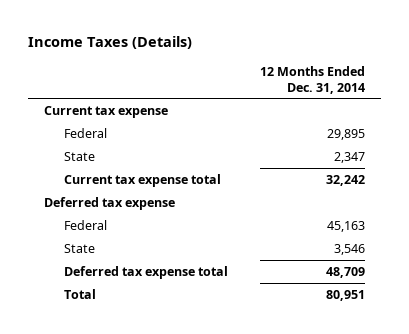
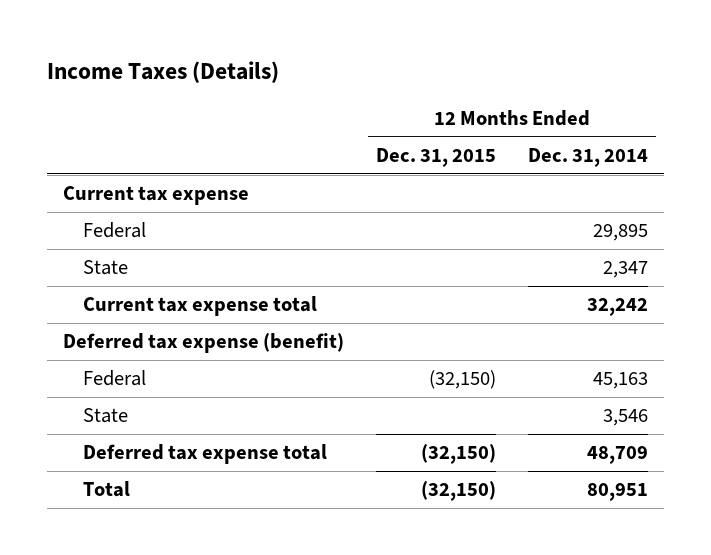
- | 12 Months Ended Dec. 31, 2014
+ | 12 Months Ended Dec. 31, 2015 | 12 Months Ended Dec. 31, 2014
- Deferred tax expense
+ Deferred tax expense (benefit)

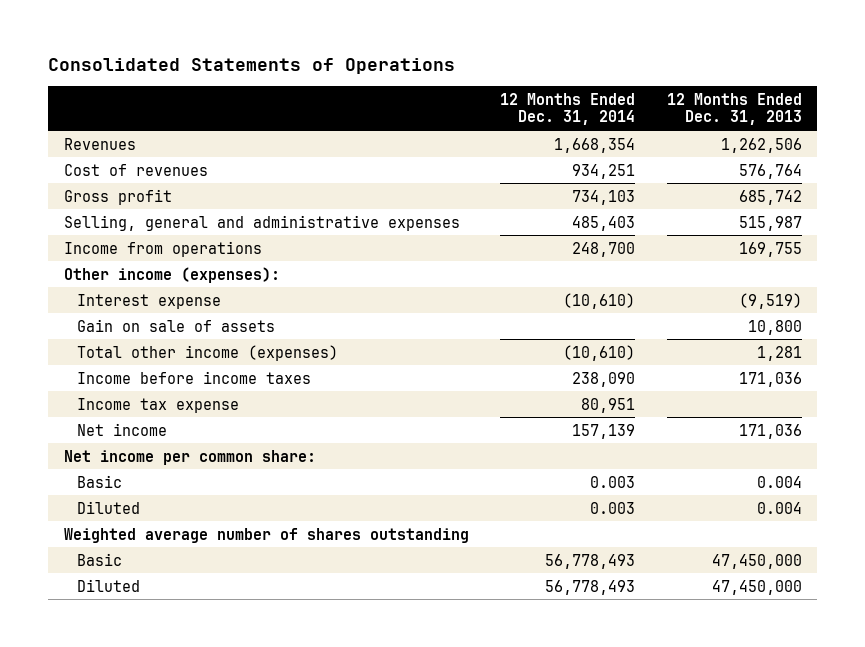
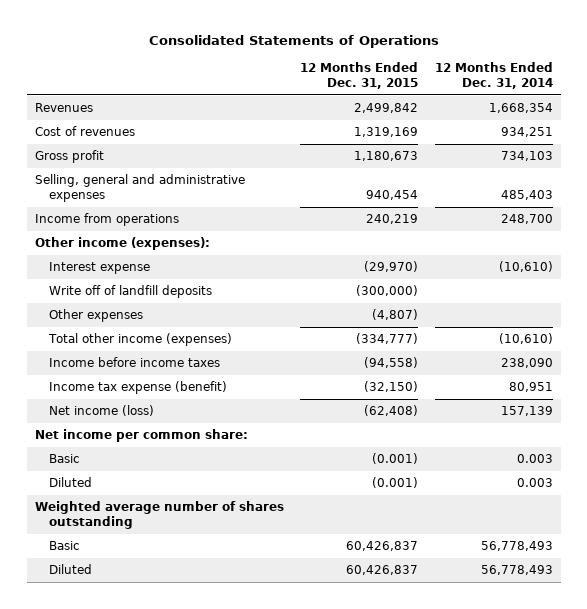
- | 12 Months Ended Dec. 31, 2014 | 12 Months Ended Dec. 31, 2013
+ | 12 Months Ended Dec. 31, 2015 | 12 Months Ended Dec. 31, 2014
- Gain on sale of assets | | 10,800
+ Write off of landfill deposits | (300,000) |
+ Other expenses | (4,807) |
- Income tax expense | 80,951 |
- Net income | 157,139 | 171,036
+ Income tax expense (benefit) | (32,150) | 80,951
+ Net income (loss) | (62,408) | 157,139

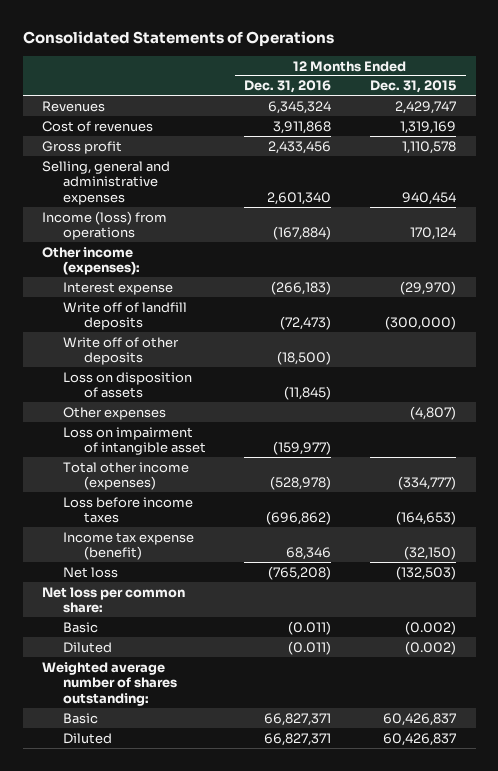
- | 12 Months Ended Dec. 31, 2015 | 12 Months Ended Dec. 31, 2014
+ | 12 Months Ended Dec. 31, 2016 | 12 Months Ended Dec. 31, 2015
- Revenues | 2,499,842 | 1,668,354
+ Revenues | 6,345,324 | 2,429,747
- Gross profit | 1,180,673 | 734,103
+ Gross profit | 2,433,456 | 1,110,578
- Income from operations | 240,219 | 248,700
+ Income (loss) from operations | (167,884) | 170,124
+ Write off of other deposits | (18,500) |
+ Loss on disposition of assets | (11,845) |
+ Loss on impairment of intangible asset | (159,977) |
- Income before income taxes | (94,558) | 238,090
+ Loss before income taxes | (696,862) | (164,653)
- Net income (loss) | (62,408) | 157,139
- Net income per common share:
- Basic | (0.001) | 0.003
- Diluted | (0.001) | 0.003
- Weighted average number of shares outstanding
+ Net loss | (765,208) | (132,503)
+ Net loss per common share:
+ Basic | (0.011) | (0.002)
+ Diluted | (0.011) | (0.002)
+ Weighted average number of shares outstanding:

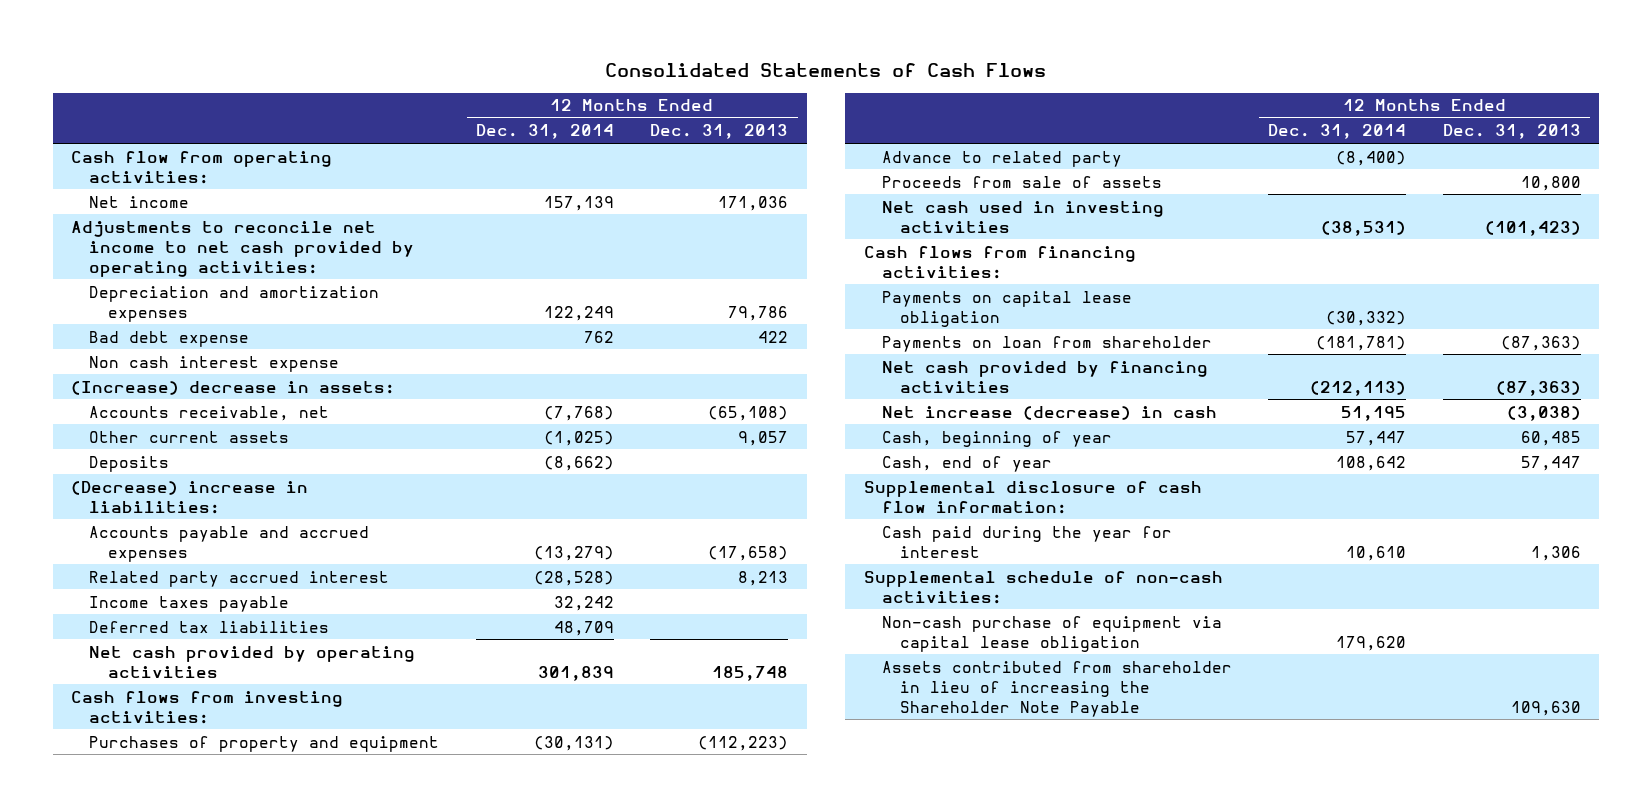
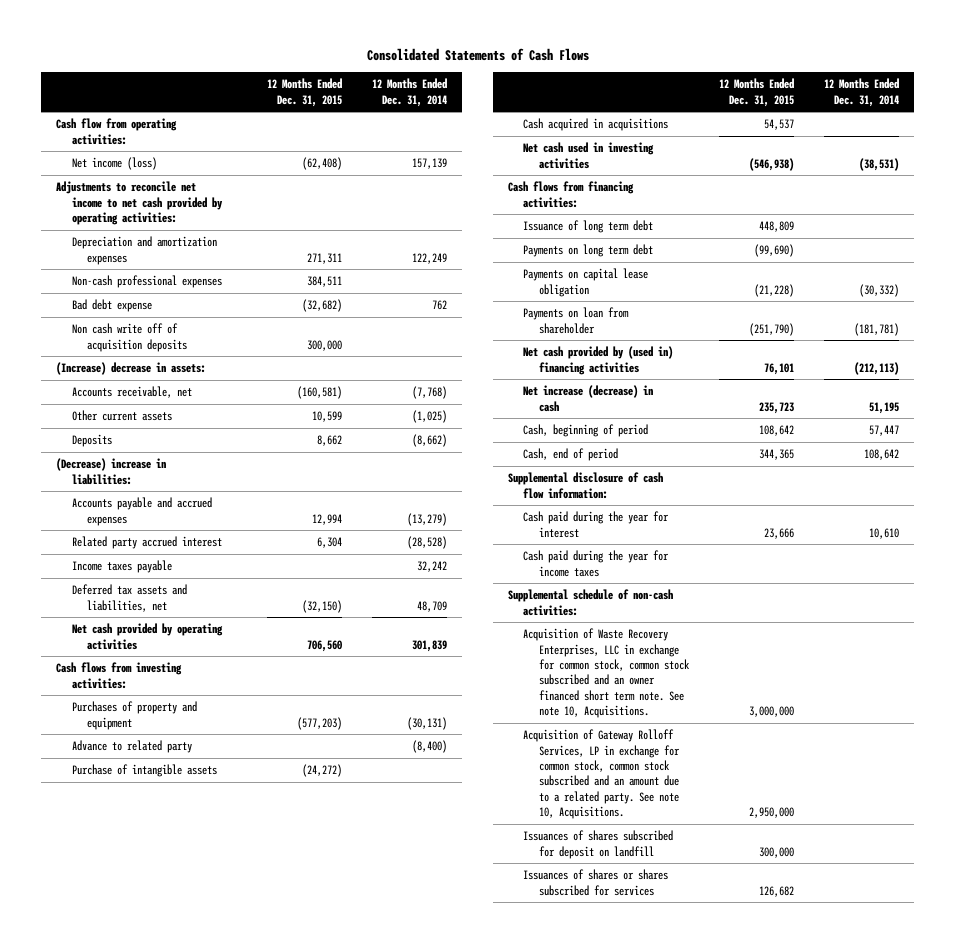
- | 12 Months Ended Dec. 31, 2014 | 12 Months Ended Dec. 31, 2013
+ | 12 Months Ended Dec. 31, 2015 | 12 Months Ended Dec. 31, 2014
- Net income | 157,139 | 171,036
+ Net income (loss) | (62,408) | 157,139
+ Non-cash professional expenses | 384,511 |
- Non cash interest expense
+ Non cash write off of acquisition deposits | 300,000 |
- Deferred tax liabilities | 48,709 |
+ Deferred tax assets and liabilities, net | (32,150) | 48,709
- Proceeds from sale of assets | | 10,800
+ Purchase of intangible assets | (24,272) |
+ Cash acquired in acquisitions | 54,537 |
+ Issuance of long term debt | 448,809 |
+ Payments on long term debt | (99,690) |
- Net cash provided by financing activities | (212,113) | (87,363)
+ Net cash provided by (used in) financing activities | 76,101 | (212,113)
- Cash, beginning of year | 57,447 | 60,485
- Cash, end of year | 108,642 | 57,447
+ Cash, beginning of period | 108,642 | 57,447
+ Cash, end of period | 344,365 | 108,642
+ Cash paid during the year for income taxes
- Non-cash purchase of equipment via capital lease obligation | 179,620 |
- Assets contributed from shareholder in lieu of increasing the Shareholder Note Payable | | 109,630
+ Acquisition of Waste Recovery Enterprises, LLC in exchange for common stock, common stock subscribed and an owner financed short term note. See note 10, Acquisitions. | 3,000,000 |
+ Acquisition of Gateway Rolloff Services, LP in exchange for common stock, common stock subscribed and an amount due to a related party. See note 10, Acquisitions. | 2,950,000 |
+ Issuances of shares subscribed for deposit on landfill | 300,000 |
+ Issuances of shares or shares subscribed for services | 126,682 |

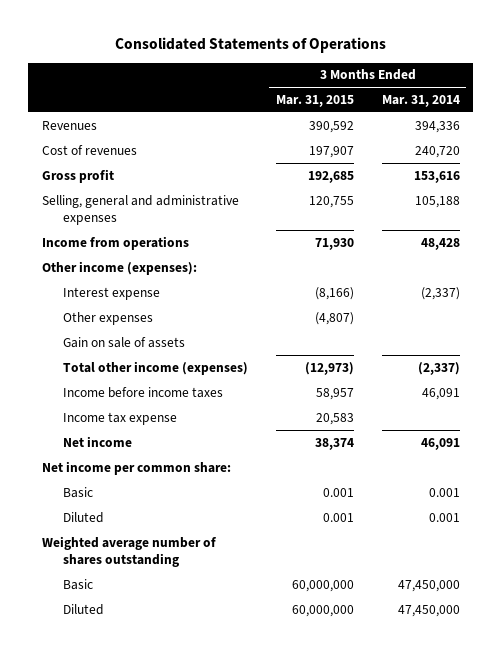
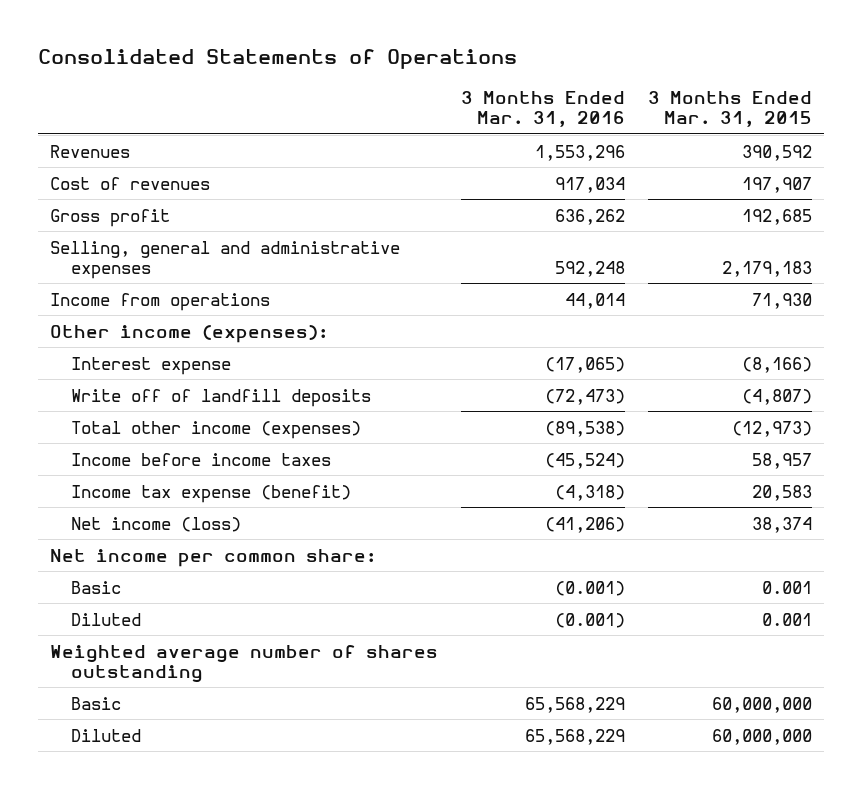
- | 3 Months Ended Mar. 31, 2015 | 3 Months Ended Mar. 31, 2014
+ | 3 Months Ended Mar. 31, 2016 | 3 Months Ended Mar. 31, 2015
- Selling, general and administrative expenses | 120,755 | 105,188
+ Selling, general and administrative expenses | 592,248 | 2,179,183
- Other expenses | (4,807) |
- Gain on sale of assets
+ Write off of landfill deposits | (72,473) | (4,807)
- Income tax expense | 20,583 |
- Net income | 38,374 | 46,091
+ Income tax expense (benefit) | (4,318) | 20,583
+ Net income (loss) | (41,206) | 38,374

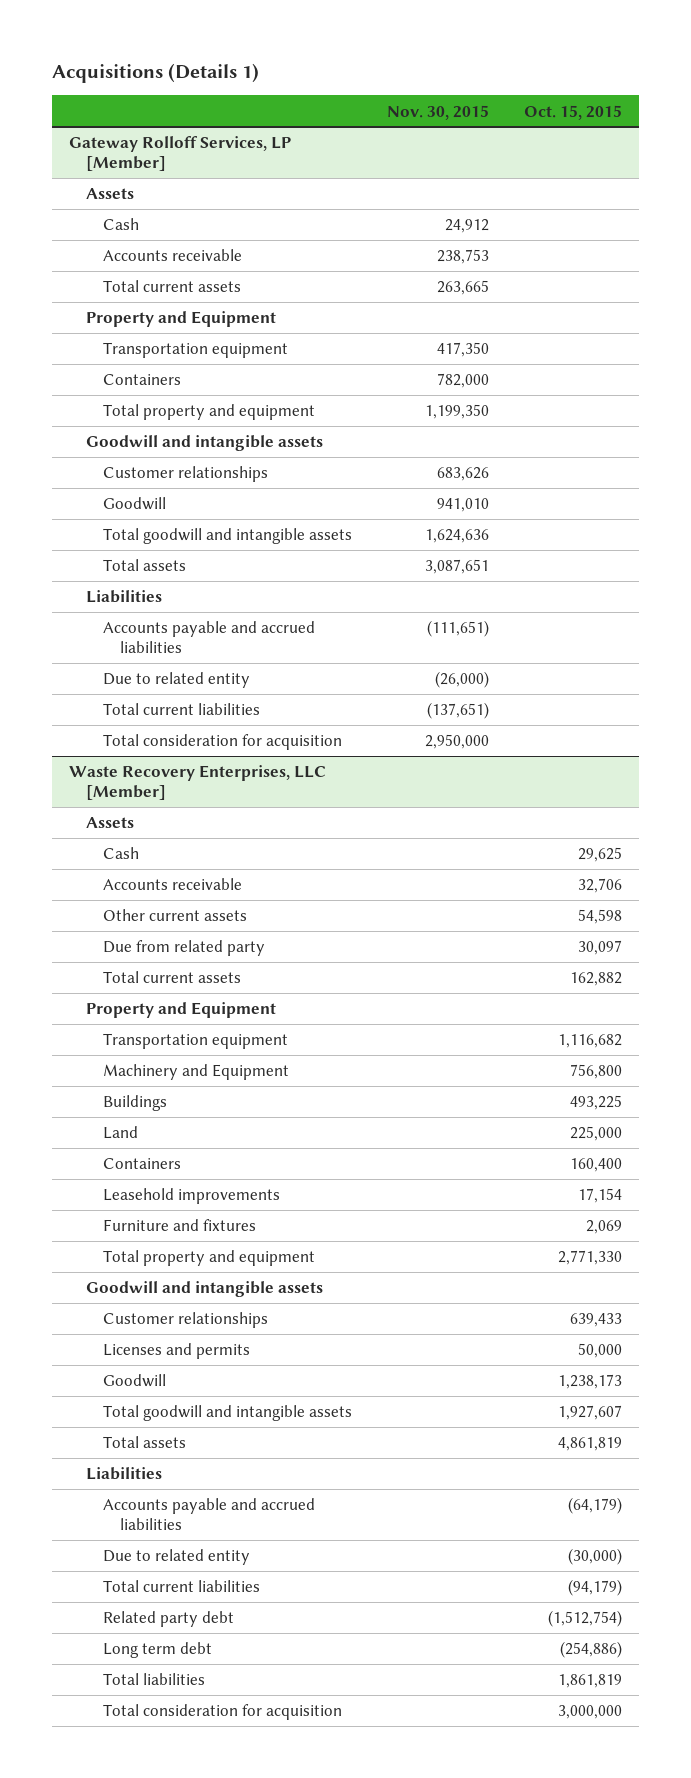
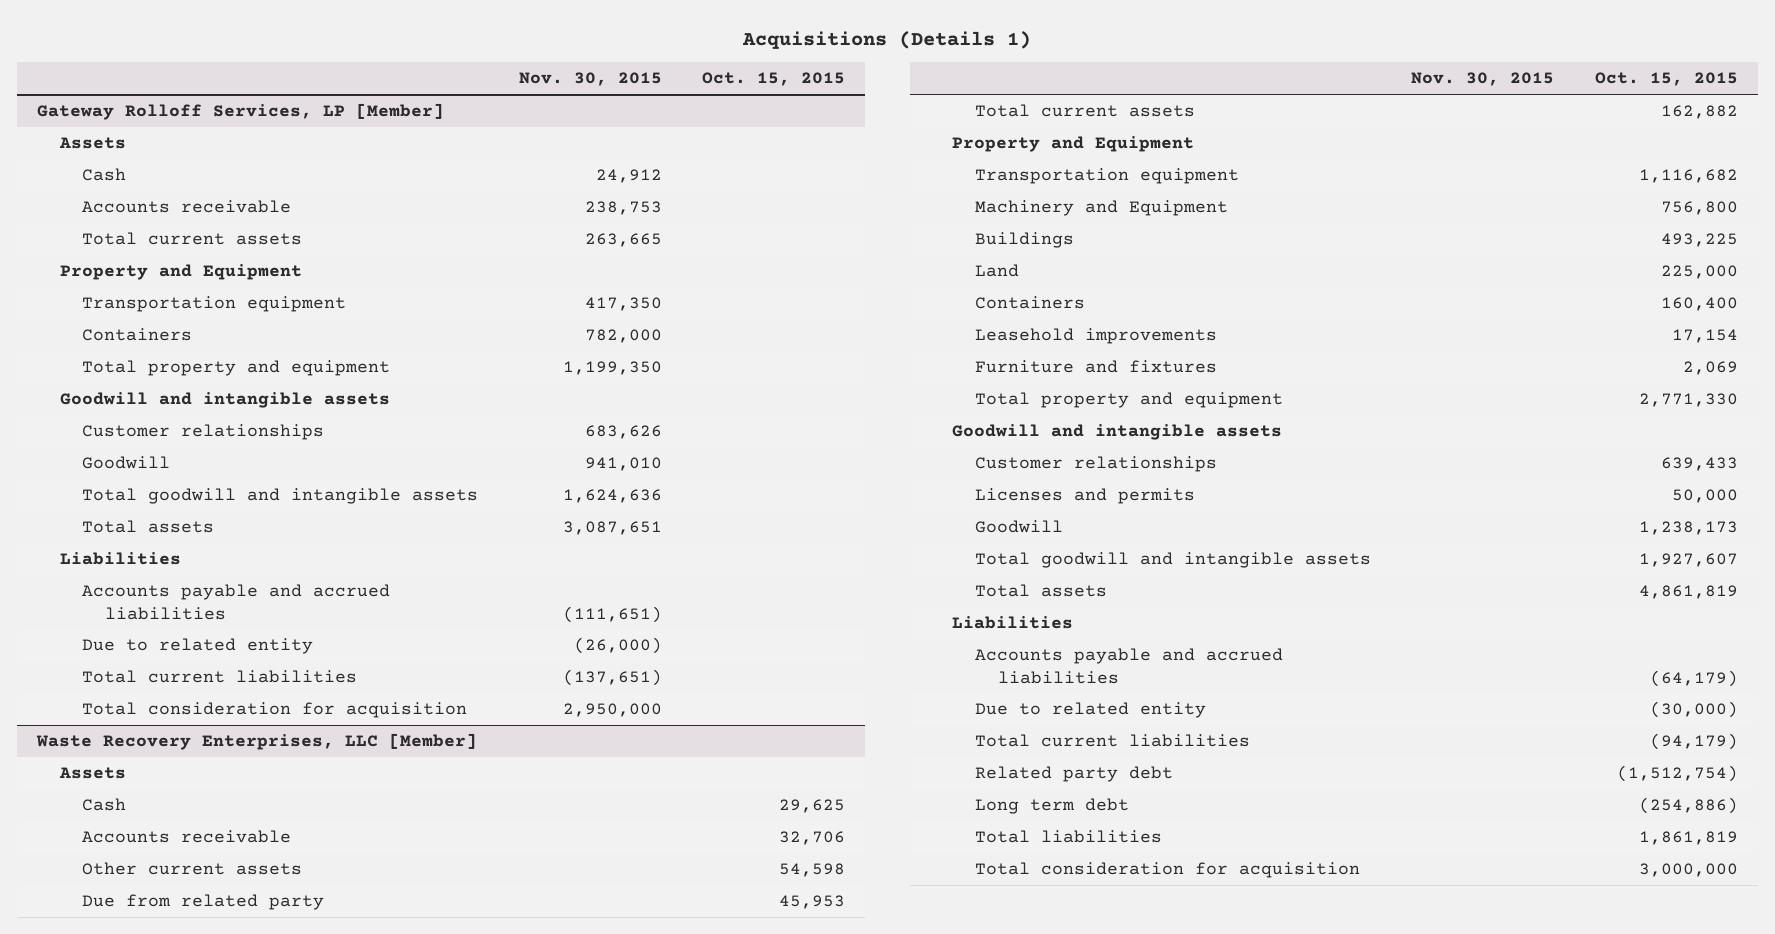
@ Waste Recovery Enterprises, LLC [Member]
- Due from related party | | 30,097
+ Due from related party | | 45,953

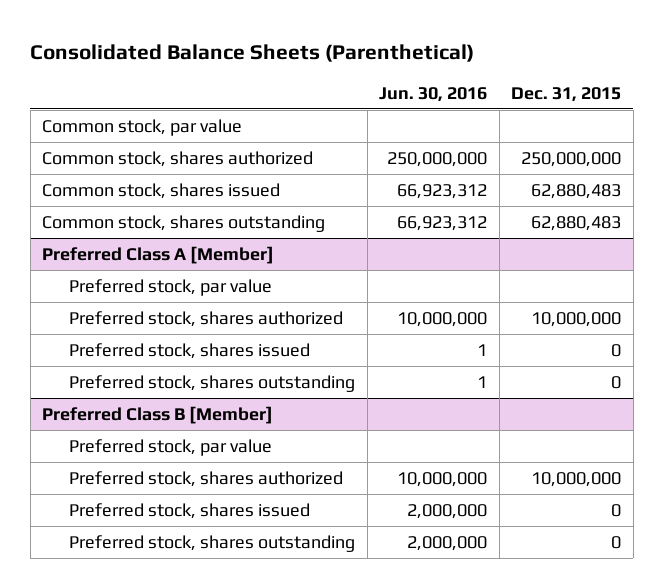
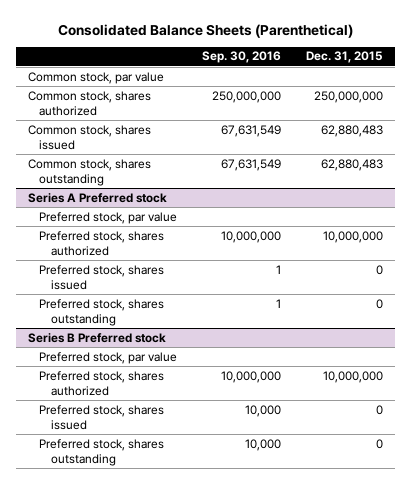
- | Jun. 30, 2016 | Dec. 31, 2015
+ | Sep. 30, 2016 | Dec. 31, 2015
- Preferred Class A [Member]
+ Series A Preferred stock
- Preferred Class B [Member]
+ Series B Preferred stock

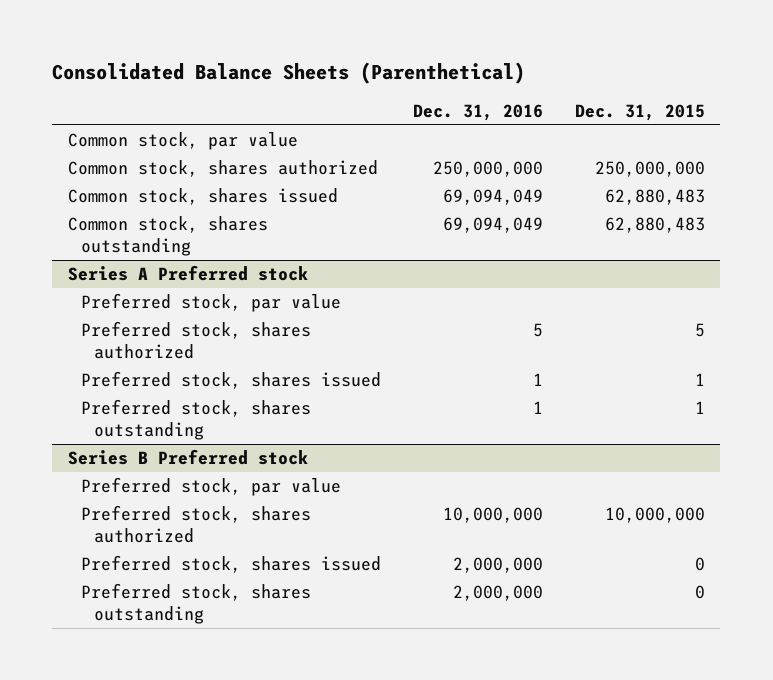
- | Sep. 30, 2016 | Dec. 31, 2015
+ | Dec. 31, 2016 | Dec. 31, 2015
@ Series A Preferred stock
- Preferred stock, shares authorized | 10,000,000 | 10,000,000
- Preferred stock, shares issued | 1 | 0
- Preferred stock, shares outstanding | 1 | 0
+ Preferred stock, shares authorized | 5 | 5
+ Preferred stock, shares issued | 1 | 1
+ Preferred stock, shares outstanding | 1 | 1

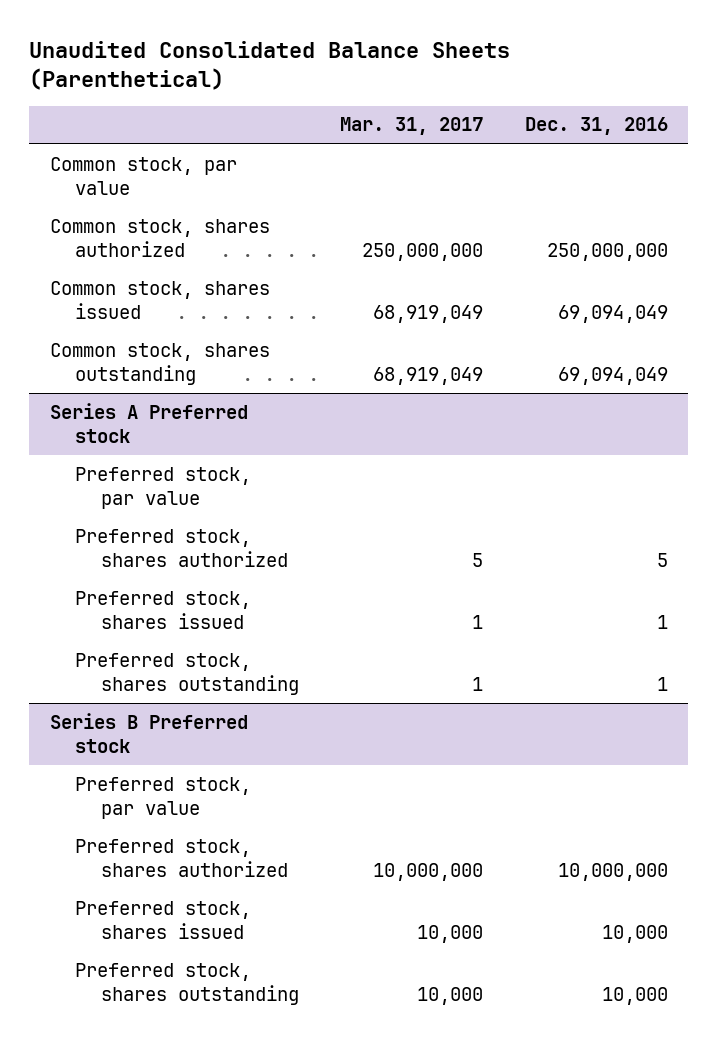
- Consolidated Balance Sheets (Parenthetical)
+ Unaudited Consolidated Balance Sheets (Parenthetical)
- | Dec. 31, 2016 | Dec. 31, 2015
+ | Mar. 31, 2017 | Dec. 31, 2016
@ Series B Preferred stock
- Preferred stock, shares issued | 2,000,000 | 0
- Preferred stock, shares outstanding | 2,000,000 | 0
+ Preferred stock, shares issued | 10,000 | 10,000
+ Preferred stock, shares outstanding | 10,000 | 10,000

